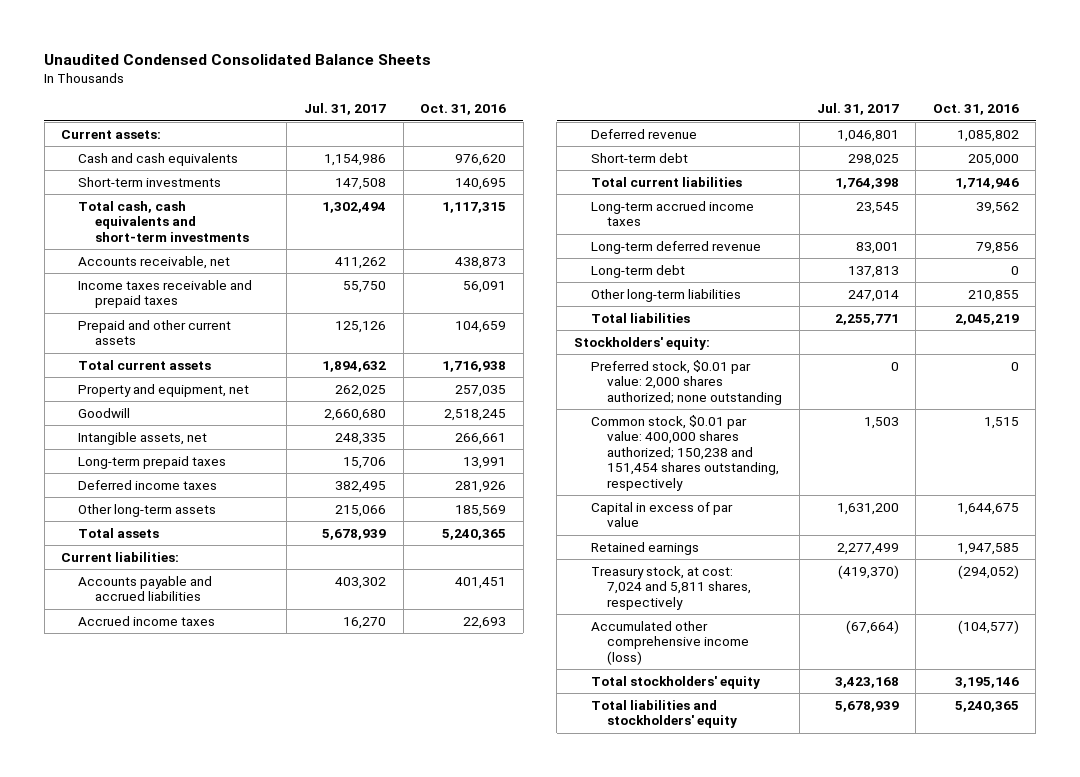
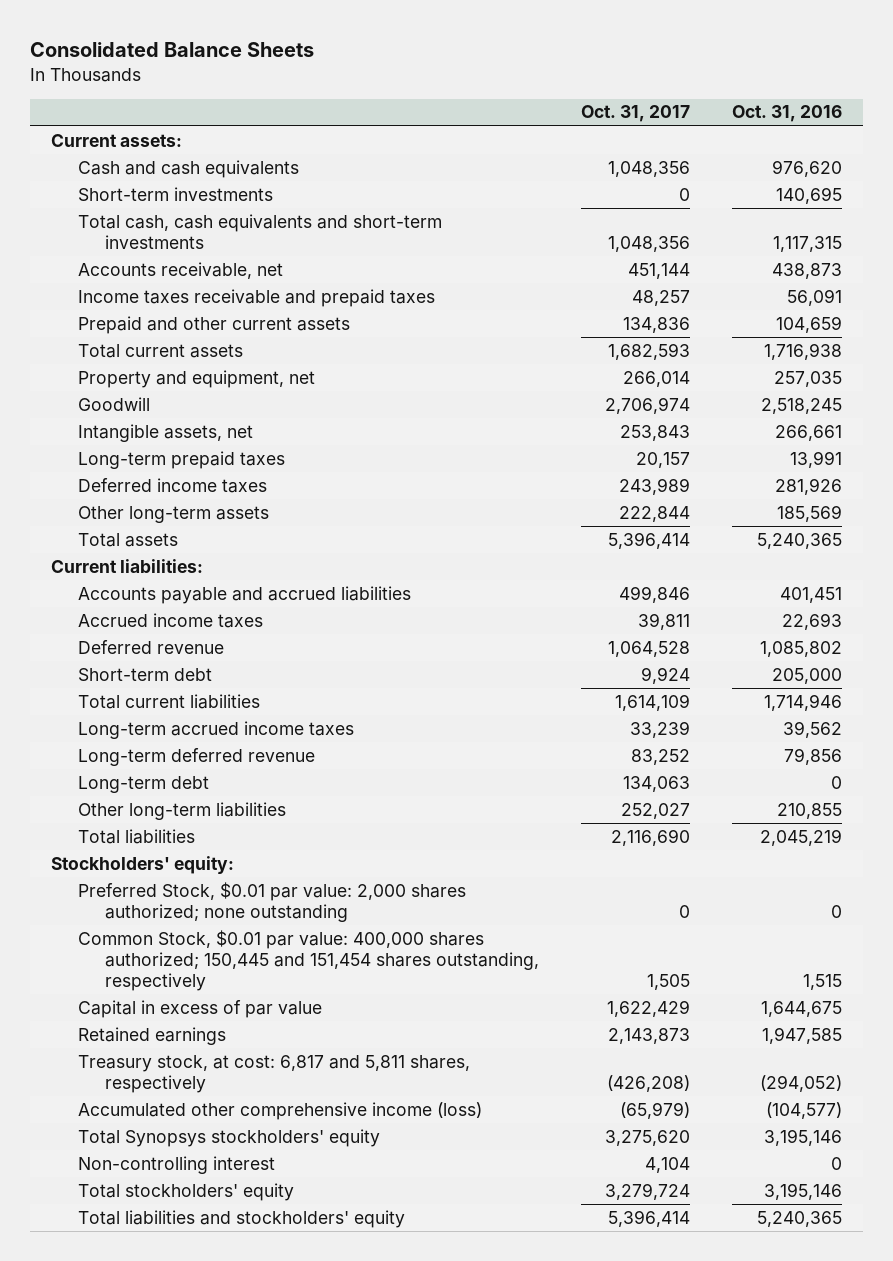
- Unaudited Condensed Consolidated Balance Sheets
+ Consolidated Balance Sheets
- | Jul. 31, 2017 | Oct. 31, 2016
+ | Oct. 31, 2017 | Oct. 31, 2016
- Preferred stock, $0.01 par value: 2,000 shares authorized; none outstanding | 0 | 0
- Common stock, $0.01 par value: 400,000 shares authorized; 150,238 and 151,454 shares outstanding, respectively | 1,503 | 1,515
+ Preferred Stock, $0.01 par value: 2,000 shares authorized; none outstanding | 0 | 0
+ Common Stock, $0.01 par value: 400,000 shares authorized; 150,445 and 151,454 shares outstanding, respectively | 1,505 | 1,515
- Treasury stock, at cost: 7,024 and 5,811 shares, respectively | (419,370) | (294,052)
+ Treasury stock, at cost: 6,817 and 5,811 shares, respectively | (426,208) | (294,052)
+ Total Synopsys stockholders' equity | 3,275,620 | 3,195,146
+ Non-controlling interest | 4,104 | 0

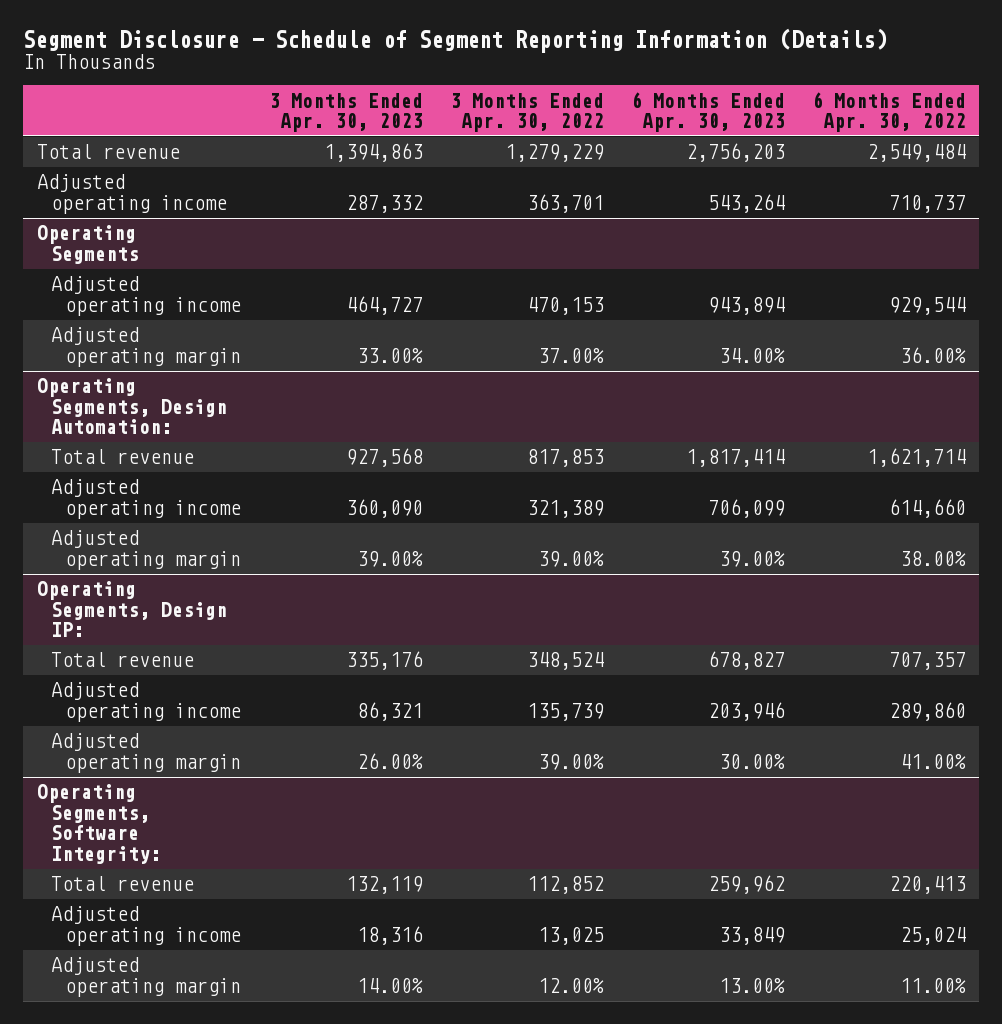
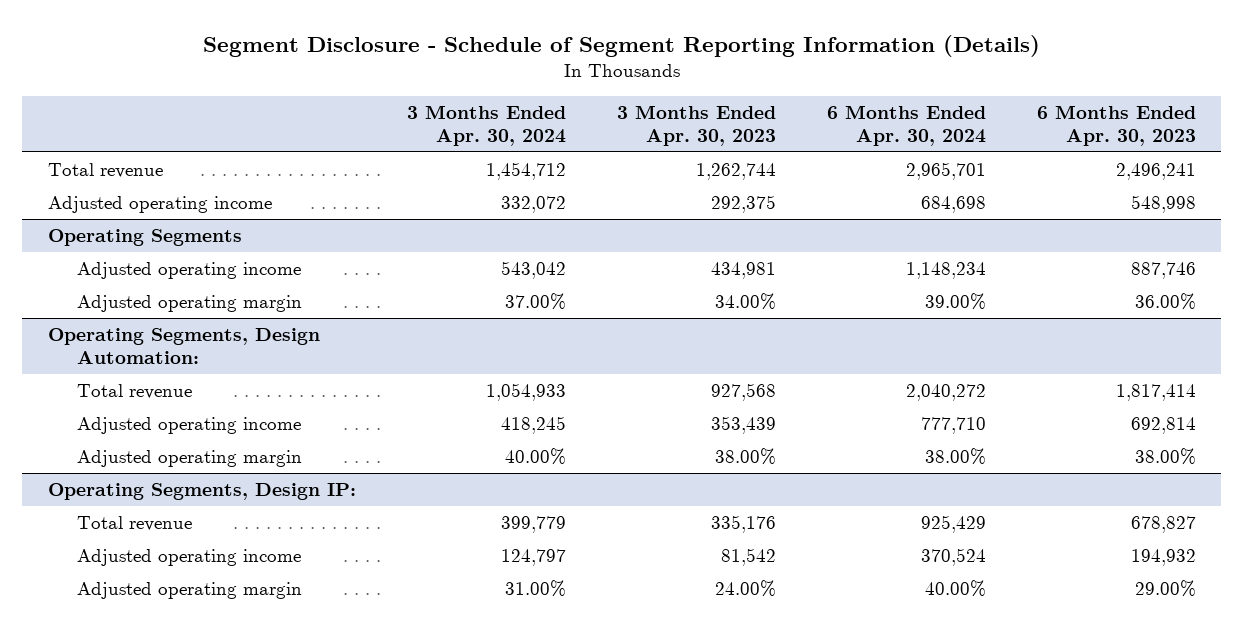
- | 3 Months Ended Apr. 30, 2023 | 3 Months Ended Apr. 30, 2022 | 6 Months Ended Apr. 30, 2023 | 6 Months Ended Apr. 30, 2022
+ | 3 Months Ended Apr. 30, 2024 | 3 Months Ended Apr. 30, 2023 | 6 Months Ended Apr. 30, 2024 | 6 Months Ended Apr. 30, 2023
- Total revenue | 1,394,863 | 1,279,229 | 2,756,203 | 2,549,484
- Adjusted operating income | 287,332 | 363,701 | 543,264 | 710,737
+ Total revenue | 1,454,712 | 1,262,744 | 2,965,701 | 2,496,241
+ Adjusted operating income | 332,072 | 292,375 | 684,698 | 548,998
@ Operating Segments
- Adjusted operating income | 464,727 | 470,153 | 943,894 | 929,544
- Adjusted operating margin | 33.00% | 37.00% | 34.00% | 36.00%
+ Adjusted operating income | 543,042 | 434,981 | 1,148,234 | 887,746
+ Adjusted operating margin | 37.00% | 34.00% | 39.00% | 36.00%
@ Operating Segments, Design Automation:
- Adjusted operating income | 360,090 | 321,389 | 706,099 | 614,660
- Adjusted operating margin | 39.00% | 39.00% | 39.00% | 38.00%
+ Adjusted operating income | 418,245 | 353,439 | 777,710 | 692,814
+ Adjusted operating margin | 40.00% | 38.00% | 38.00% | 38.00%
@ Operating Segments, Design IP:
- Adjusted operating income | 86,321 | 135,739 | 203,946 | 289,860
- Adjusted operating margin | 26.00% | 39.00% | 30.00% | 41.00%
- Operating Segments, Software Integrity:
- Total revenue | 132,119 | 112,852 | 259,962 | 220,413
- Adjusted operating income | 18,316 | 13,025 | 33,849 | 25,024
- Adjusted operating margin | 14.00% | 12.00% | 13.00% | 11.00%
@ Operating Segments, Design IP:
+ Adjusted operating income | 124,797 | 81,542 | 370,524 | 194,932
+ Adjusted operating margin | 31.00% | 24.00% | 40.00% | 29.00%

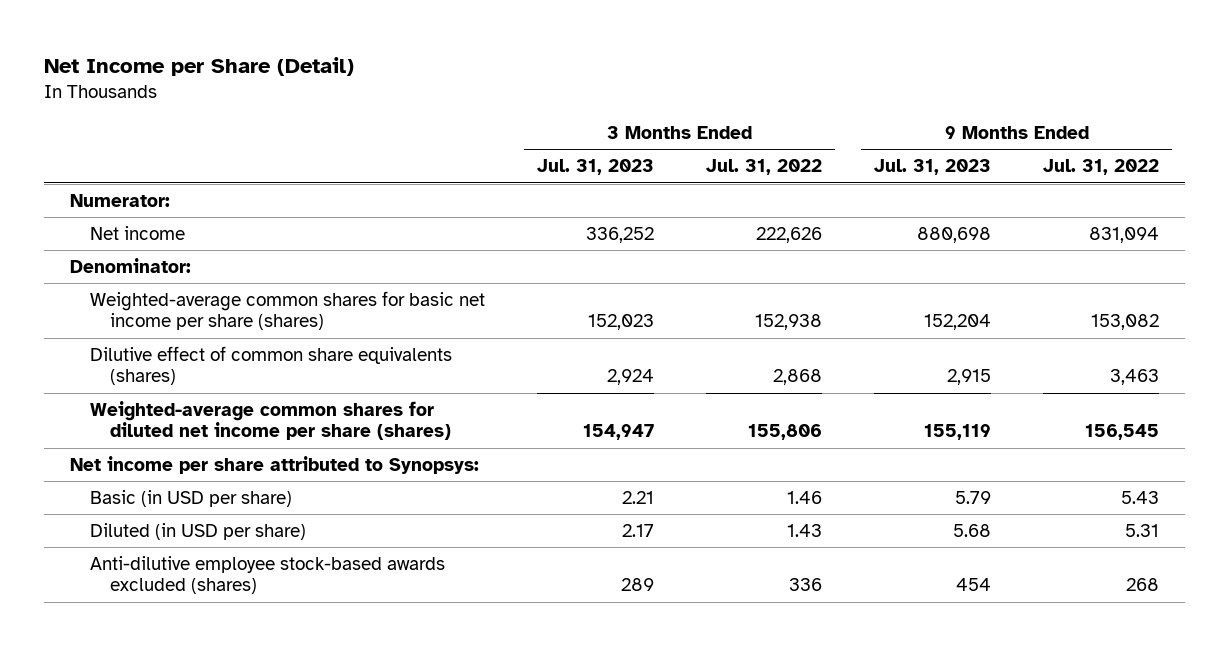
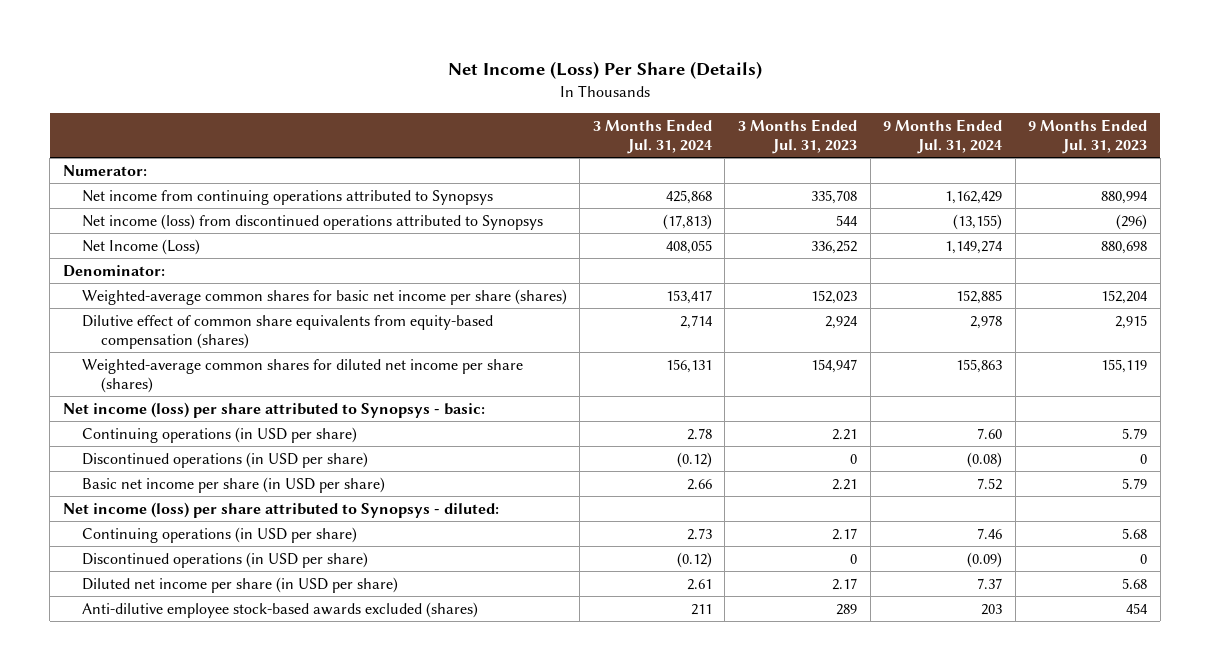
- Net Income per Share (Detail)
+ Net Income (Loss) Per Share (Details)
- | 3 Months Ended Jul. 31, 2023 | 3 Months Ended Jul. 31, 2022 | 9 Months Ended Jul. 31, 2023 | 9 Months Ended Jul. 31, 2022
+ | 3 Months Ended Jul. 31, 2024 | 3 Months Ended Jul. 31, 2023 | 9 Months Ended Jul. 31, 2024 | 9 Months Ended Jul. 31, 2023
- Net income | 336,252 | 222,626 | 880,698 | 831,094
+ Net income from continuing operations attributed to Synopsys | 425,868 | 335,708 | 1,162,429 | 880,994
+ Net income (loss) from discontinued operations attributed to Synopsys | (17,813) | 544 | (13,155) | (296)
+ Net Income (Loss) | 408,055 | 336,252 | 1,149,274 | 880,698
- Dilutive effect of common share equivalents (shares) | 2,924 | 2,868 | 2,915 | 3,463
+ Dilutive effect of common share equivalents from equity-based compensation (shares) | 2,714 | 2,924 | 2,978 | 2,915
- Net income per share attributed to Synopsys:
- Basic (in USD per share) | 2.21 | 1.46 | 5.79 | 5.43
- Diluted (in USD per share) | 2.17 | 1.43 | 5.68 | 5.31
+ Net income (loss) per share attributed to Synopsys - basic:
+ Continuing operations (in USD per share) | 2.78 | 2.21 | 7.60 | 5.79
+ Discontinued operations (in USD per share) | (0.12) | 0 | (0.08) | 0
+ Basic net income per share (in USD per share) | 2.66 | 2.21 | 7.52 | 5.79
+ Net income (loss) per share attributed to Synopsys - diluted:
+ Continuing operations (in USD per share) | 2.73 | 2.17 | 7.46 | 5.68
+ Discontinued operations (in USD per share) | (0.12) | 0 | (0.09) | 0
+ Diluted net income per share (in USD per share) | 2.61 | 2.17 | 7.37 | 5.68

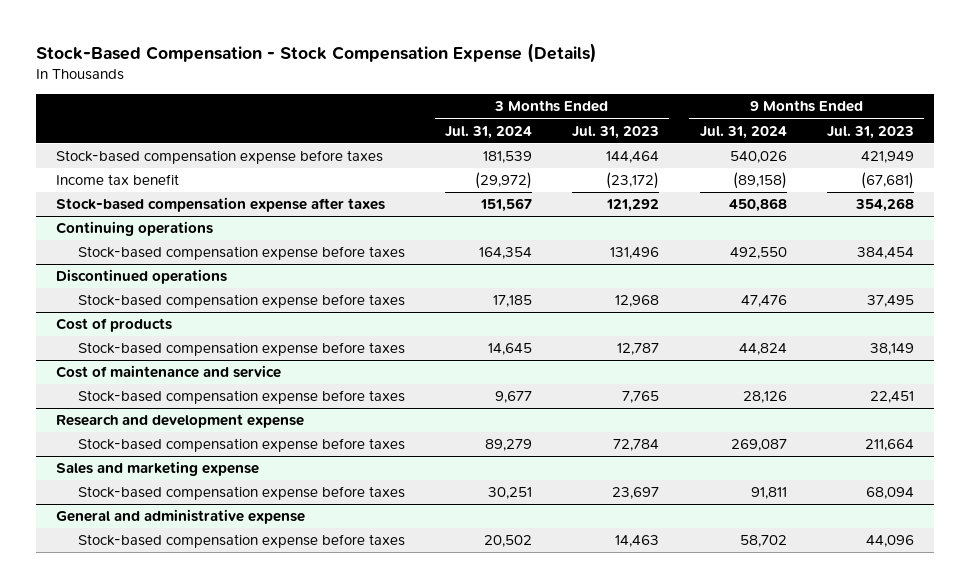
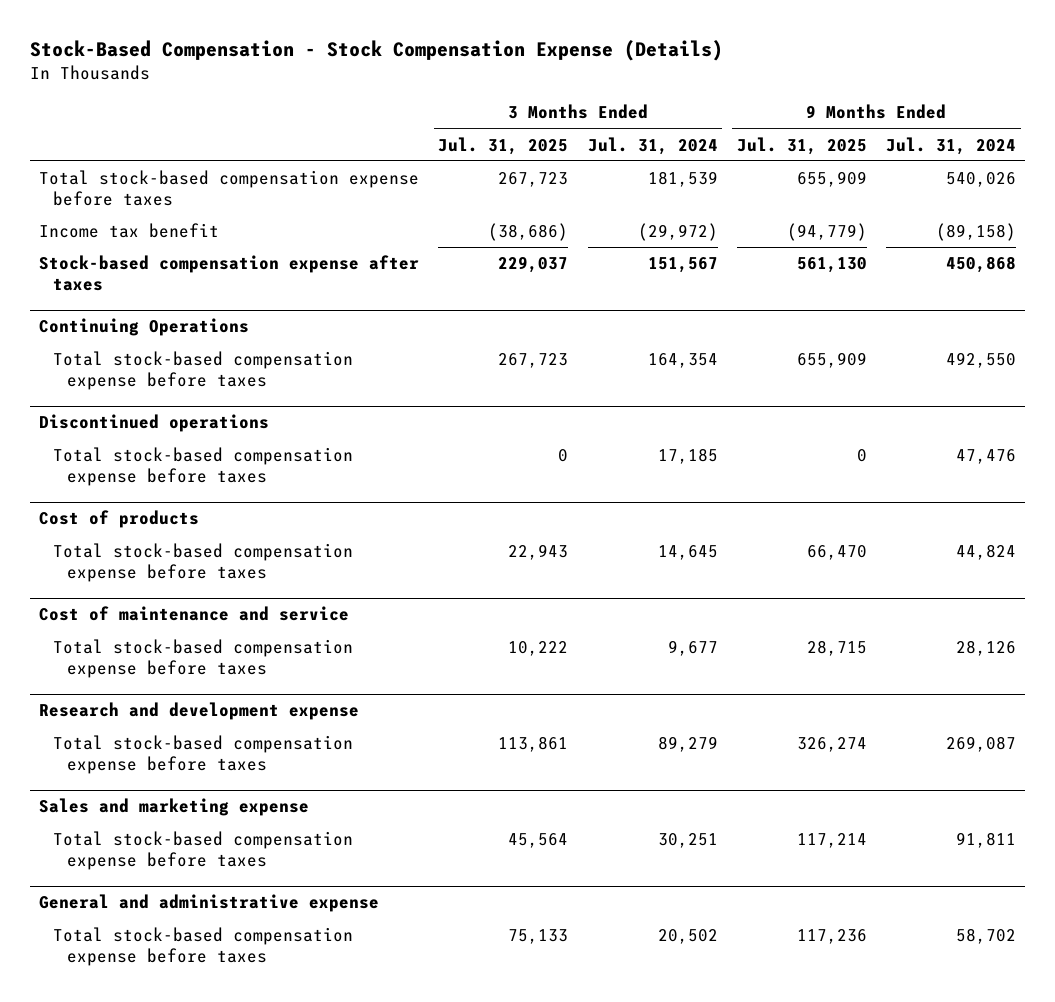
- | 3 Months Ended Jul. 31, 2024 | 3 Months Ended Jul. 31, 2023 | 9 Months Ended Jul. 31, 2024 | 9 Months Ended Jul. 31, 2023
+ | 3 Months Ended Jul. 31, 2025 | 3 Months Ended Jul. 31, 2024 | 9 Months Ended Jul. 31, 2025 | 9 Months Ended Jul. 31, 2024
- Stock-based compensation expense before taxes | 181,539 | 144,464 | 540,026 | 421,949
+ Total stock-based compensation expense before taxes | 267,723 | 181,539 | 655,909 | 540,026
- Continuing operations
- Stock-based compensation expense before taxes | 164,354 | 131,496 | 492,550 | 384,454
+ Continuing Operations
+ Total stock-based compensation expense before taxes | 267,723 | 164,354 | 655,909 | 492,550
@ Discontinued operations
- Stock-based compensation expense before taxes | 17,185 | 12,968 | 47,476 | 37,495
+ Total stock-based compensation expense before taxes | 0 | 17,185 | 0 | 47,476
@ Cost of products
- Stock-based compensation expense before taxes | 14,645 | 12,787 | 44,824 | 38,149
+ Total stock-based compensation expense before taxes | 22,943 | 14,645 | 66,470 | 44,824
@ Cost of maintenance and service
- Stock-based compensation expense before taxes | 9,677 | 7,765 | 28,126 | 22,451
+ Total stock-based compensation expense before taxes | 10,222 | 9,677 | 28,715 | 28,126
@ Research and development expense
- Stock-based compensation expense before taxes | 89,279 | 72,784 | 269,087 | 211,664
+ Total stock-based compensation expense before taxes | 113,861 | 89,279 | 326,274 | 269,087
@ Sales and marketing expense
- Stock-based compensation expense before taxes | 30,251 | 23,697 | 91,811 | 68,094
+ Total stock-based compensation expense before taxes | 45,564 | 30,251 | 117,214 | 91,811
@ General and administrative expense
- Stock-based compensation expense before taxes | 20,502 | 14,463 | 58,702 | 44,096
+ Total stock-based compensation expense before taxes | 75,133 | 20,502 | 117,236 | 58,702

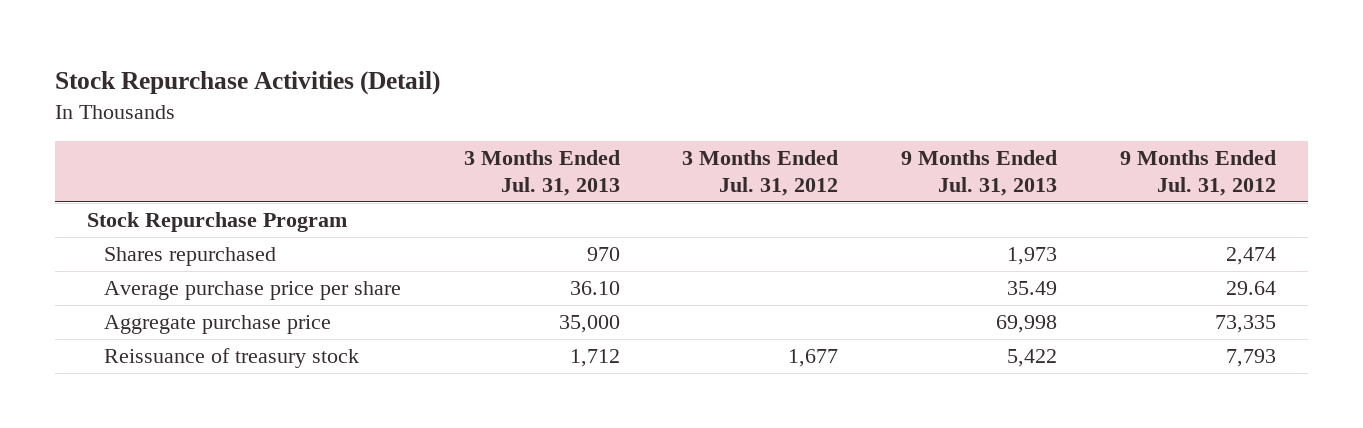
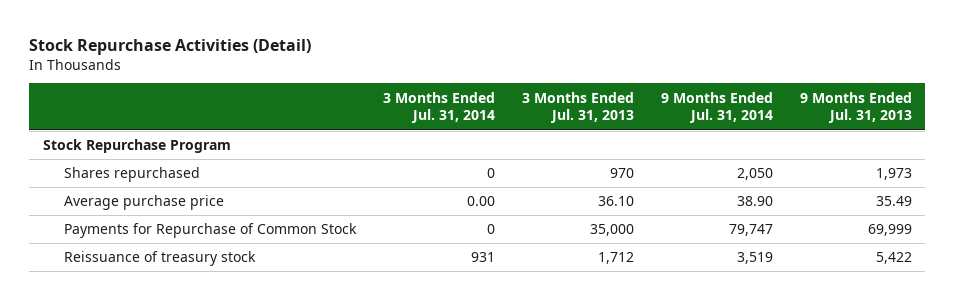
- | 3 Months Ended Jul. 31, 2013 | 3 Months Ended Jul. 31, 2012 | 9 Months Ended Jul. 31, 2013 | 9 Months Ended Jul. 31, 2012
+ | 3 Months Ended Jul. 31, 2014 | 3 Months Ended Jul. 31, 2013 | 9 Months Ended Jul. 31, 2014 | 9 Months Ended Jul. 31, 2013
- Average purchase price per share | 36.10 | | 35.49 | 29.64
- Aggregate purchase price | 35,000 | | 69,998 | 73,335
+ Average purchase price | 0.00 | 36.10 | 38.90 | 35.49
+ Payments for Repurchase of Common Stock | 0 | 35,000 | 79,747 | 69,999

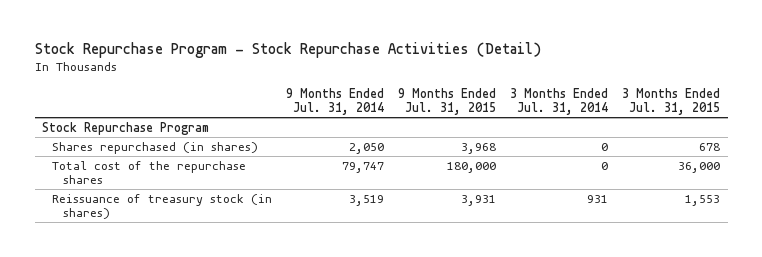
- Stock Repurchase Activities (Detail)
+ Stock Repurchase Program - Stock Repurchase Activities (Detail)
- | 3 Months Ended Jul. 31, 2014 | 3 Months Ended Jul. 31, 2013 | 9 Months Ended Jul. 31, 2014 | 9 Months Ended Jul. 31, 2013
+ | 9 Months Ended Jul. 31, 2014 | 9 Months Ended Jul. 31, 2015 | 3 Months Ended Jul. 31, 2014 | 3 Months Ended Jul. 31, 2015
- Shares repurchased | 0 | 970 | 2,050 | 1,973
- Average purchase price | 0.00 | 36.10 | 38.90 | 35.49
- Payments for Repurchase of Common Stock | 0 | 35,000 | 79,747 | 69,999
- Reissuance of treasury stock | 931 | 1,712 | 3,519 | 5,422
+ Shares repurchased (in shares) | 2,050 | 3,968 | 0 | 678
+ Total cost of the repurchase shares | 79,747 | 180,000 | 0 | 36,000
+ Reissuance of treasury stock (in shares) | 3,519 | 3,931 | 931 | 1,553

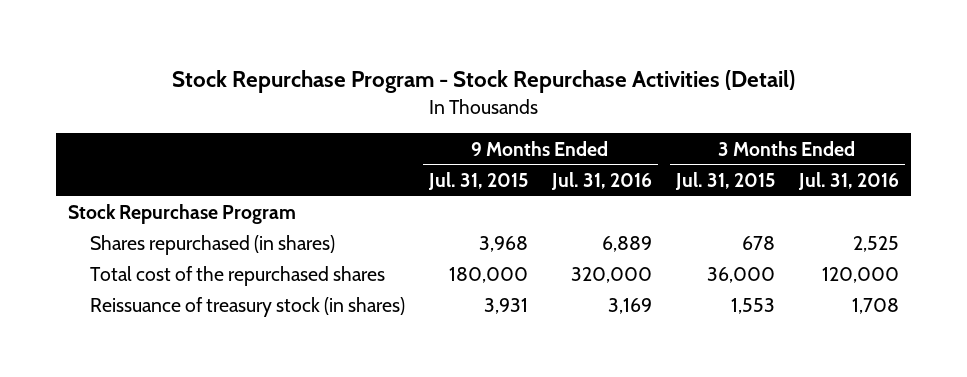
- | 9 Months Ended Jul. 31, 2014 | 9 Months Ended Jul. 31, 2015 | 3 Months Ended Jul. 31, 2014 | 3 Months Ended Jul. 31, 2015
+ | 9 Months Ended Jul. 31, 2015 | 9 Months Ended Jul. 31, 2016 | 3 Months Ended Jul. 31, 2015 | 3 Months Ended Jul. 31, 2016
- Total cost of the repurchase shares | 79,747 | 180,000 | 0 | 36,000
+ Total cost of the repurchased shares | 180,000 | 320,000 | 36,000 | 120,000

